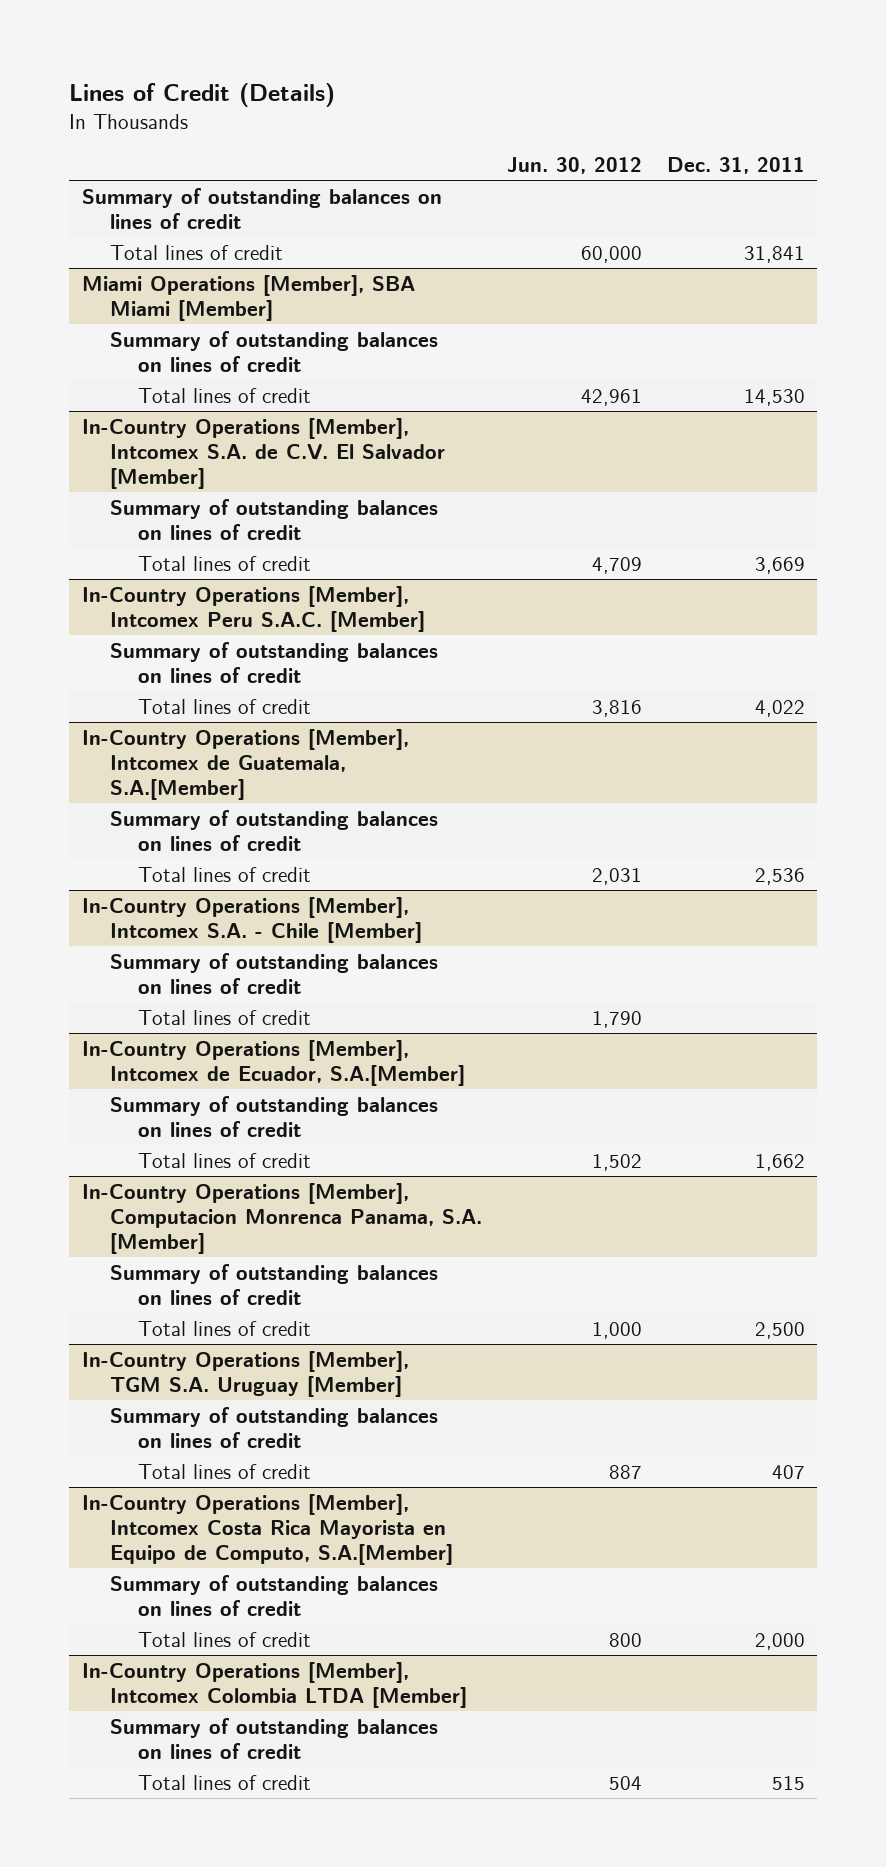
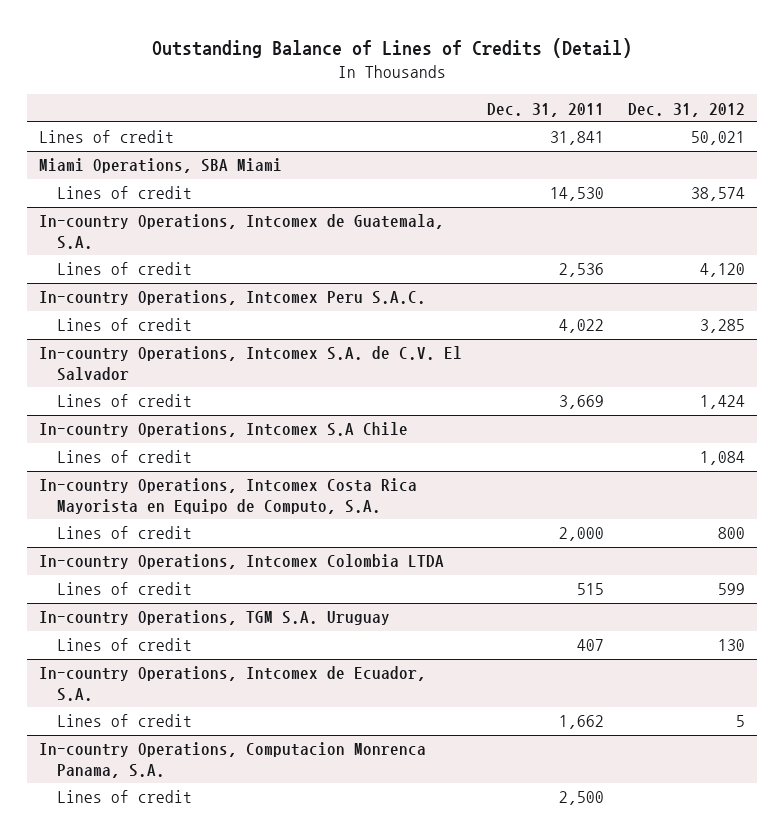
- Lines of Credit (Details)
+ Outstanding Balance of Lines of Credits (Detail)
- | Jun. 30, 2012 | Dec. 31, 2011
+ | Dec. 31, 2011 | Dec. 31, 2012
- Summary of outstanding balances on lines of credit
- Total lines of credit | 60,000 | 31,841
- Miami Operations [Member], SBA Miami [Member]
- Summary of outstanding balances on lines of credit
- Total lines of credit | 42,961 | 14,530
- In-Country Operations [Member], Intcomex S.A. de C.V. El Salvador [Member]
- Summary of outstanding balances on lines of credit
- Total lines of credit | 4,709 | 3,669
- In-Country Operations [Member], Intcomex Peru S.A.C. [Member]
- Summary of outstanding balances on lines of credit
- Total lines of credit | 3,816 | 4,022
- In-Country Operations [Member], Intcomex de Guatemala, S.A.[Member]
- Summary of outstanding balances on lines of credit
- Total lines of credit | 2,031 | 2,536
- In-Country Operations [Member], Intcomex S.A. - Chile [Member]
- Summary of outstanding balances on lines of credit
- Total lines of credit | 1,790 |
- In-Country Operations [Member], Intcomex de Ecuador, S.A.[Member]
- Summary of outstanding balances on lines of credit
- Total lines of credit | 1,502 | 1,662
- In-Country Operations [Member], Computacion Monrenca Panama, S.A. [Member]
- Summary of outstanding balances on lines of credit
- Total lines of credit | 1,000 | 2,500
- In-Country Operations [Member], TGM S.A. Uruguay [Member]
- Summary of outstanding balances on lines of credit
- Total lines of credit | 887 | 407
- In-Country Operations [Member], Intcomex Costa Rica Mayorista en Equipo de Computo, S.A.[Member]
- Summary of outstanding balances on lines of credit
- Total lines of credit | 800 | 2,000
- In-Country Operations [Member], Intcomex Colombia LTDA [Member]
- Summary of outstanding balances on lines of credit
- Total lines of credit | 504 | 515
+ Lines of credit | 31,841 | 50,021
+ Miami Operations, SBA Miami
+ Lines of credit | 14,530 | 38,574
+ In-country Operations, Intcomex de Guatemala, S.A.
+ Lines of credit | 2,536 | 4,120
+ In-country Operations, Intcomex Peru S.A.C.
+ Lines of credit | 4,022 | 3,285
+ In-country Operations, Intcomex S.A. de C.V. El Salvador
+ Lines of credit | 3,669 | 1,424
+ In-country Operations, Intcomex S.A Chile
+ Lines of credit | | 1,084
+ In-country Operations, Intcomex Costa Rica Mayorista en Equipo de Computo, S.A.
+ Lines of credit | 2,000 | 800
+ In-country Operations, Intcomex Colombia LTDA
+ Lines of credit | 515 | 599
+ In-country Operations, TGM S.A. Uruguay
+ Lines of credit | 407 | 130
+ In-country Operations, Intcomex de Ecuador, S.A.
+ Lines of credit | 1,662 | 5
+ In-country Operations, Computacion Monrenca Panama, S.A.
+ Lines of credit | 2,500 |

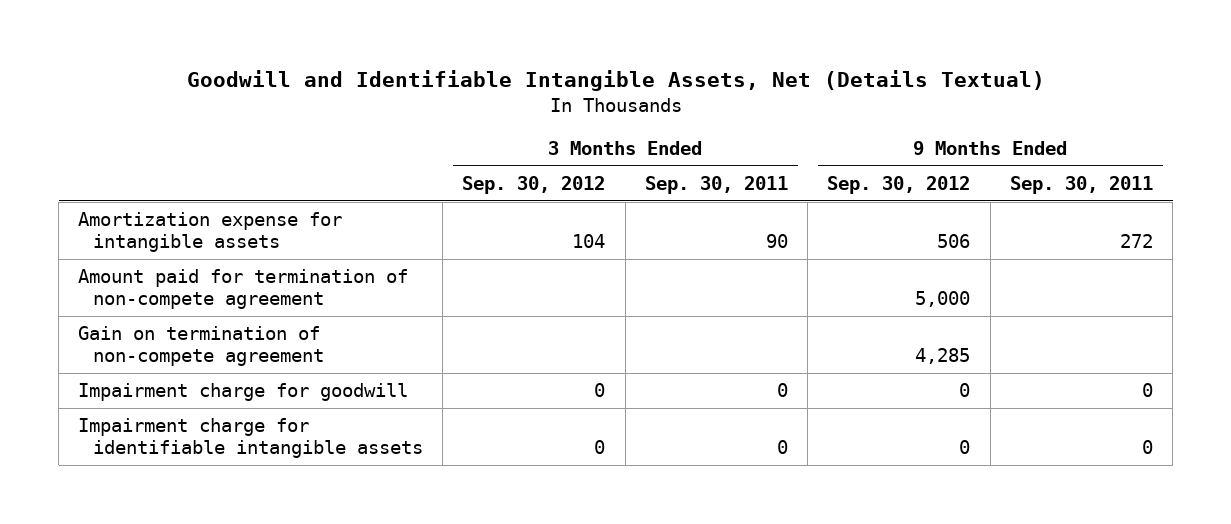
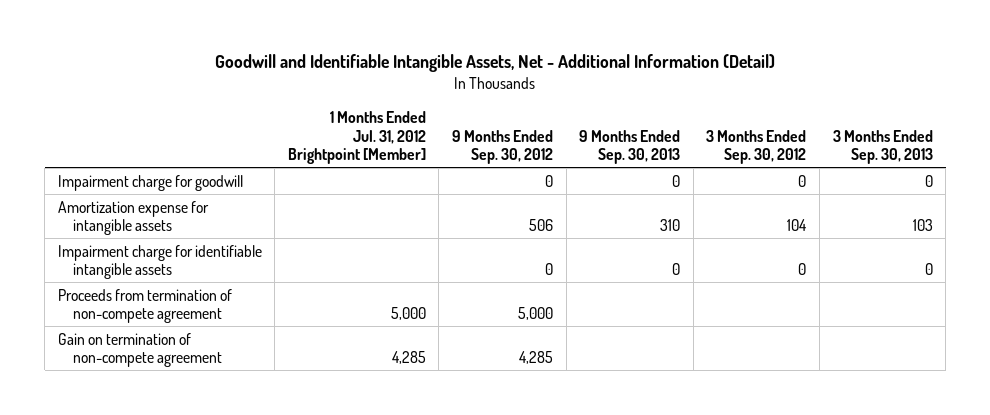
- Goodwill and Identifiable Intangible Assets, Net (Details Textual)
+ Goodwill and Identifiable Intangible Assets, Net - Additional Information (Detail)
- | 3 Months Ended Sep. 30, 2012 | 3 Months Ended Sep. 30, 2011 | 9 Months Ended Sep. 30, 2012 | 9 Months Ended Sep. 30, 2011
+ | 1 Months Ended Jul. 31, 2012 Brightpoint [Member] | 9 Months Ended Sep. 30, 2012 | 9 Months Ended Sep. 30, 2013 | 3 Months Ended Sep. 30, 2012 | 3 Months Ended Sep. 30, 2013
- Amount paid for termination of non-compete agreement | | | 5,000 |
moved down: Amortization expense for intangible assets | | 506 | 310 | 104 | 103
+ Proceeds from termination of non-compete agreement | 5,000 | 5,000 | | |
moved down: Gain on termination of non-compete agreement | 4,285 | 4,285 | | |

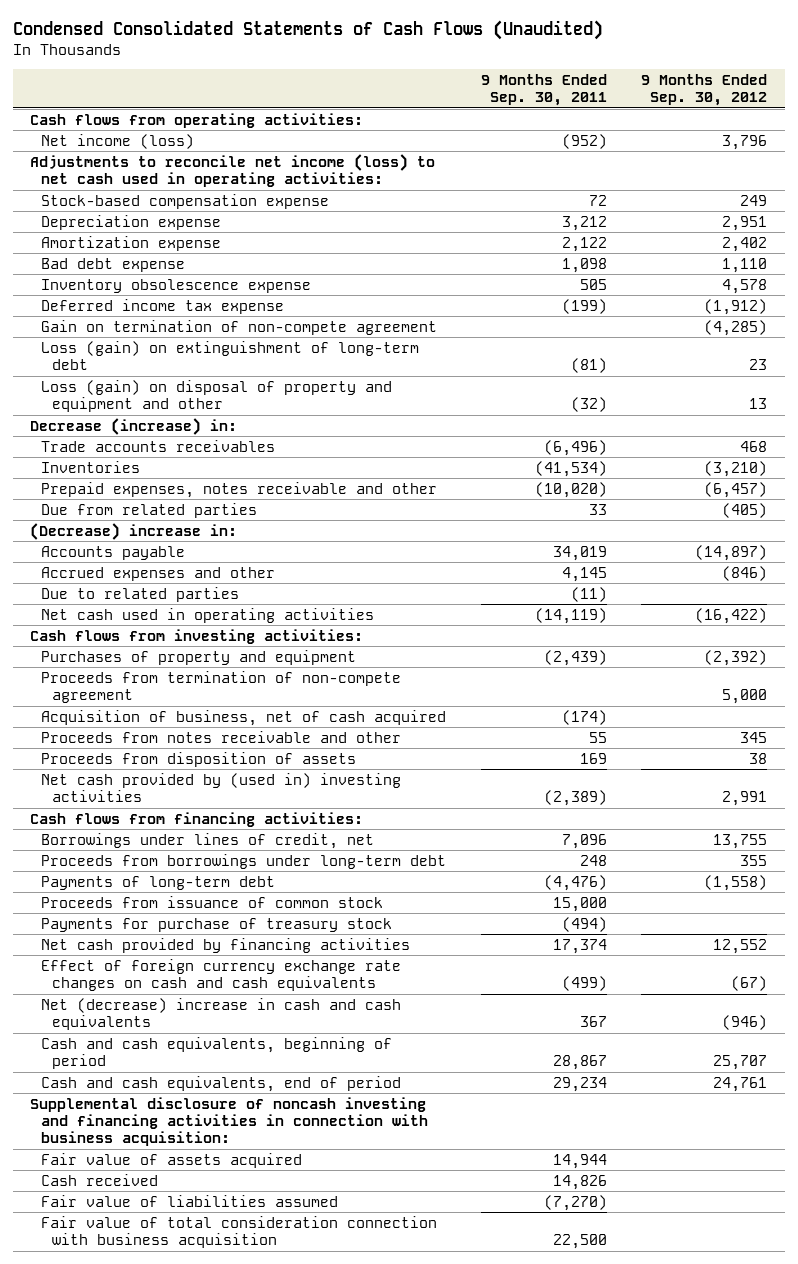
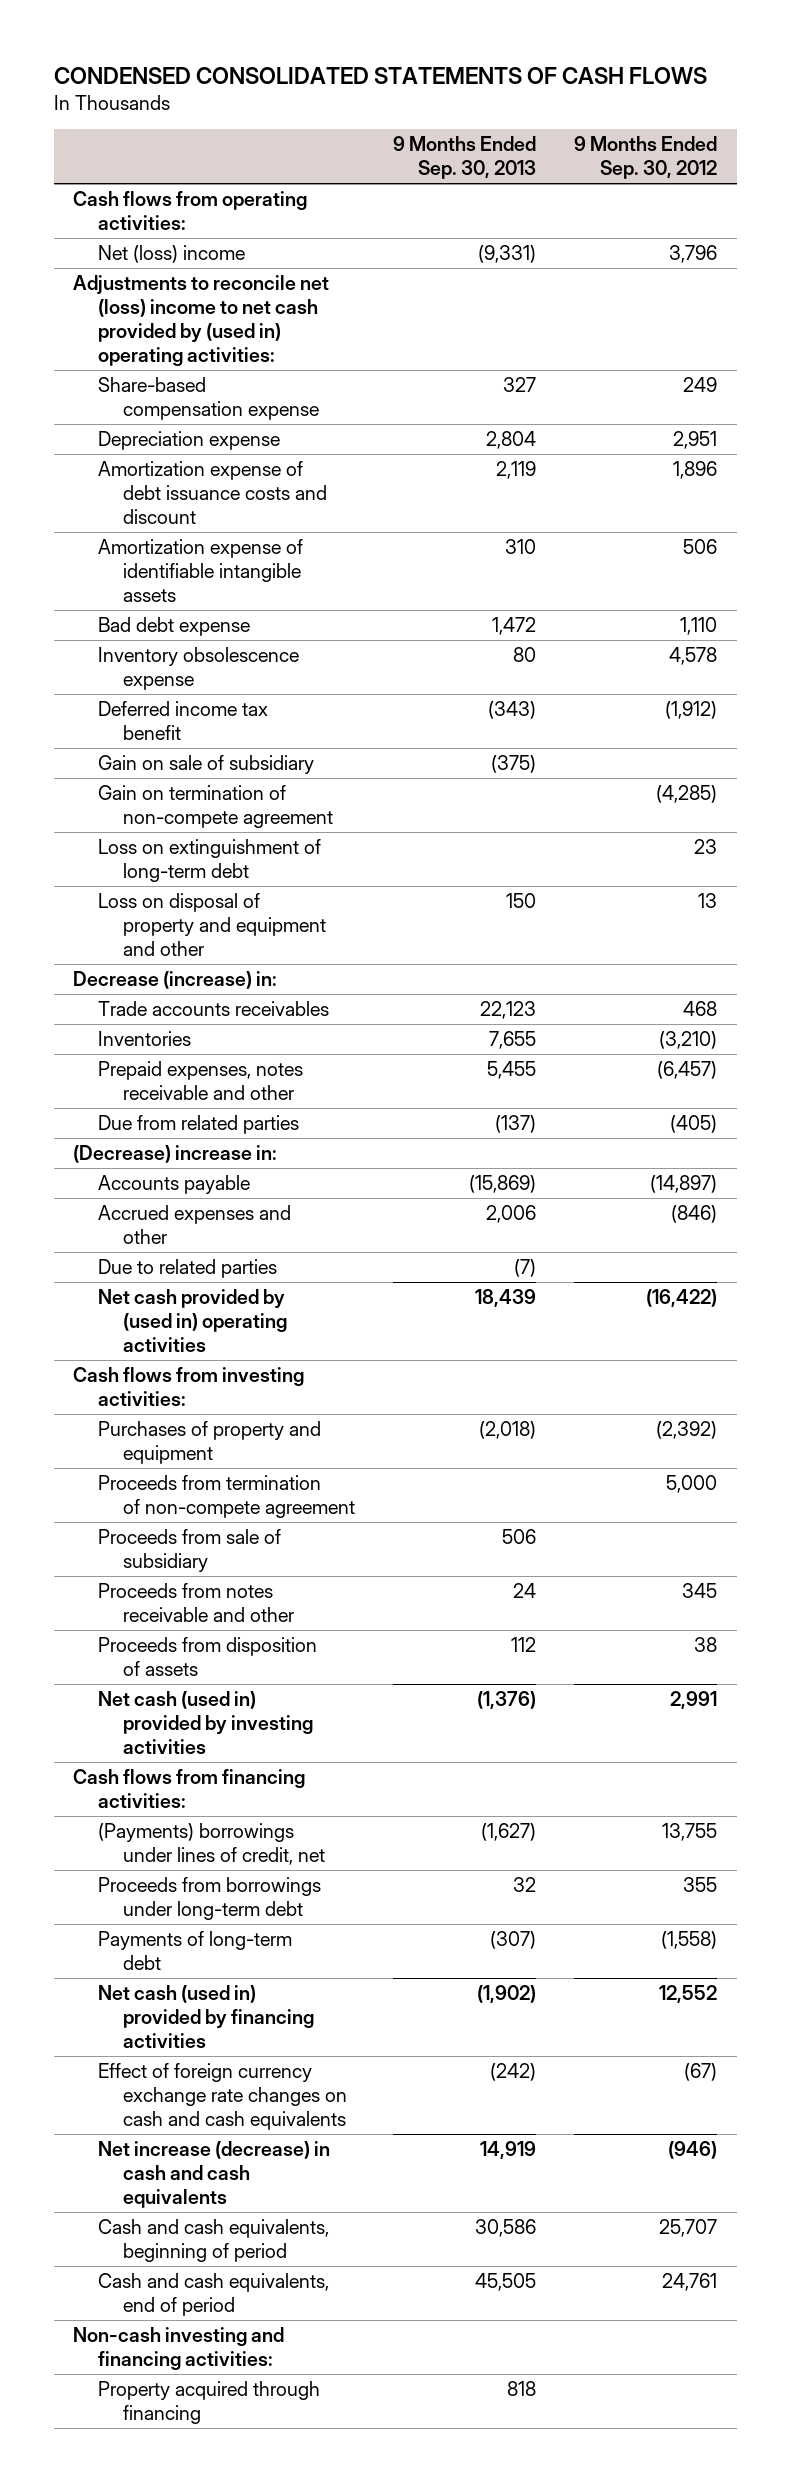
- Condensed Consolidated Statements of Cash Flows (Unaudited)
+ CONDENSED CONSOLIDATED STATEMENTS OF CASH FLOWS
- | 9 Months Ended Sep. 30, 2011 | 9 Months Ended Sep. 30, 2012
+ | 9 Months Ended Sep. 30, 2013 | 9 Months Ended Sep. 30, 2012
- Net income (loss) | (952) | 3,796
- Adjustments to reconcile net income (loss) to net cash used in operating activities:
- Stock-based compensation expense | 72 | 249
+ Net (loss) income | (9,331) | 3,796
+ Adjustments to reconcile net (loss) income to net cash provided by (used in) operating activities:
+ Share-based compensation expense | 327 | 249
- Amortization expense | 2,122 | 2,402
+ Amortization expense of debt issuance costs and discount | 2,119 | 1,896
+ Amortization expense of identifiable intangible assets | 310 | 506
- Deferred income tax expense | (199) | (1,912)
+ Deferred income tax benefit | (343) | (1,912)
+ Gain on sale of subsidiary | (375) |
- Loss (gain) on extinguishment of long-term debt | (81) | 23
- Loss (gain) on disposal of property and equipment and other | (32) | 13
+ Loss on extinguishment of long-term debt | | 23
+ Loss on disposal of property and equipment and other | 150 | 13
- Net cash used in operating activities | (14,119) | (16,422)
+ Net cash provided by (used in) operating activities | 18,439 | (16,422)
- Acquisition of business, net of cash acquired | (174) |
+ Proceeds from sale of subsidiary | 506 |
- Net cash provided by (used in) investing activities | (2,389) | 2,991
+ Net cash (used in) provided by investing activities | (1,376) | 2,991
- Borrowings under lines of credit, net | 7,096 | 13,755
+ (Payments) borrowings under lines of credit, net | (1,627) | 13,755
- Proceeds from issuance of common stock | 15,000 |
- Payments for purchase of treasury stock | (494) |
- Net cash provided by financing activities | 17,374 | 12,552
+ Net cash (used in) provided by financing activities | (1,902) | 12,552
- Net (decrease) increase in cash and cash equivalents | 367 | (946)
+ Net increase (decrease) in cash and cash equivalents | 14,919 | (946)
- Supplemental disclosure of noncash investing and financing activities in connection with business acquisition:
- Fair value of assets acquired | 14,944 |
- Cash received | 14,826 |
- Fair value of liabilities assumed | (7,270) |
- Fair value of total consideration connection with business acquisition | 22,500 |
+ Non-cash investing and financing activities:
+ Property acquired through financing | 818 |

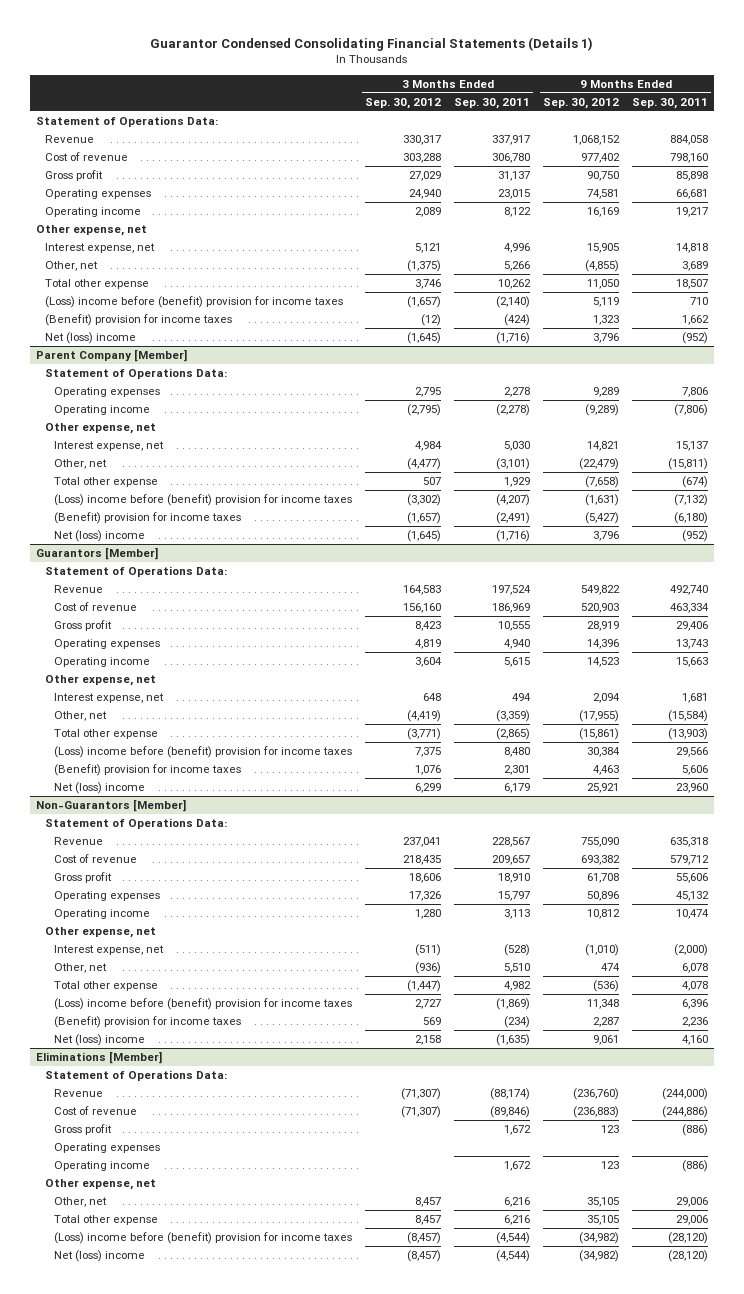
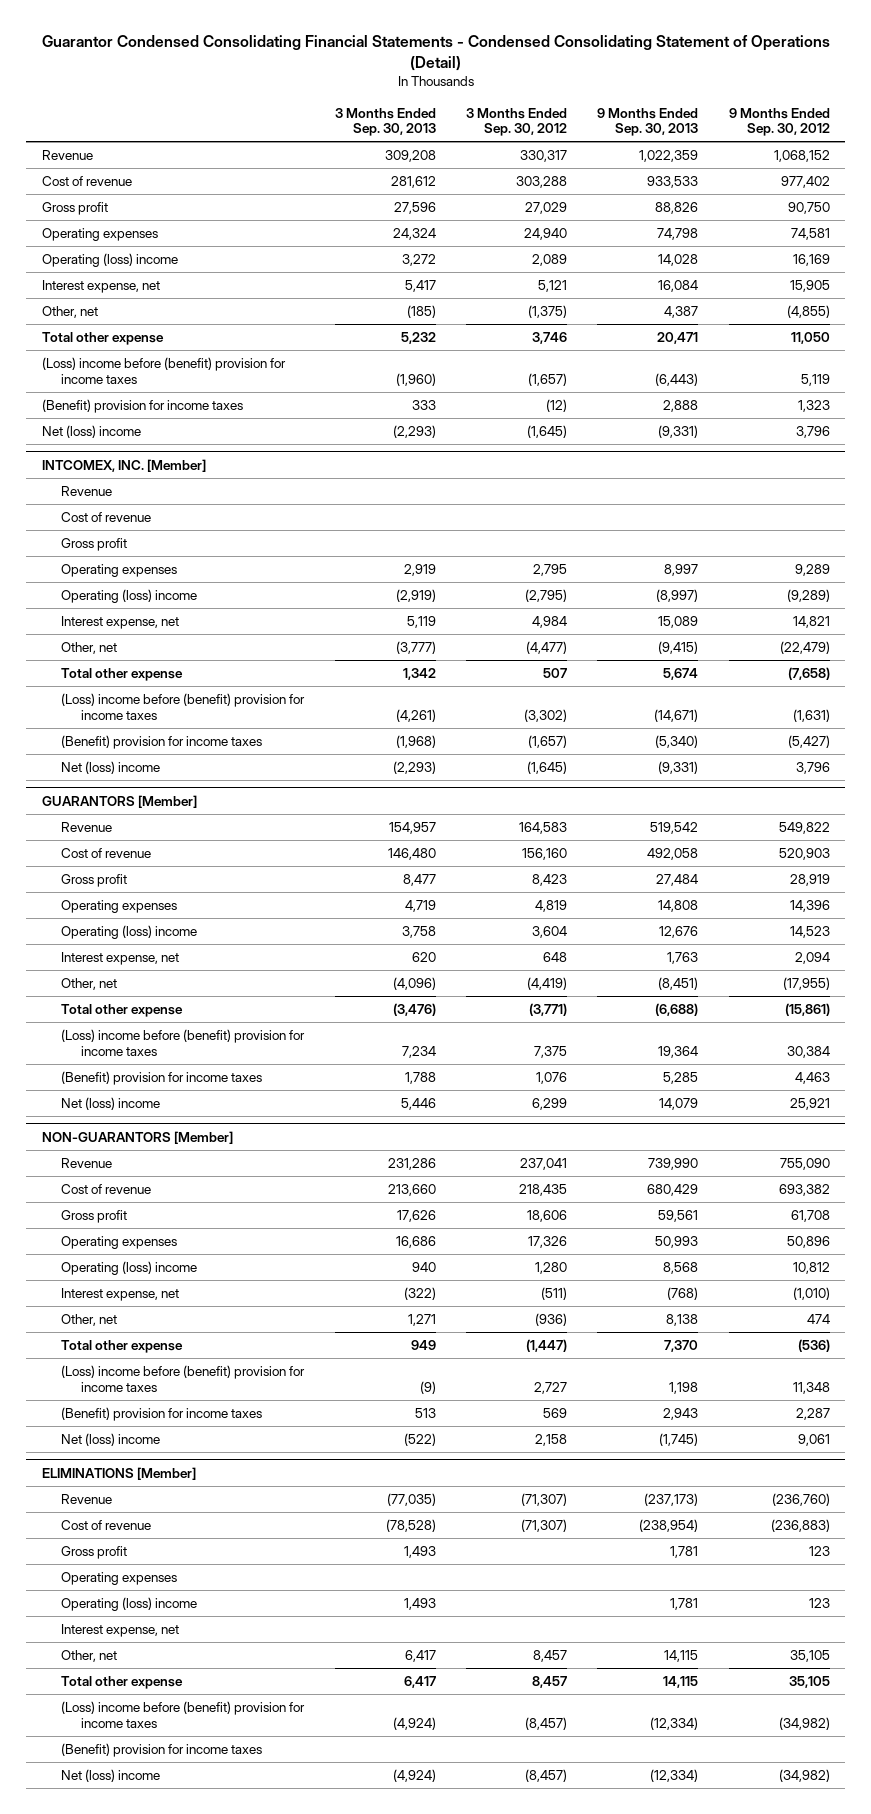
- Guarantor Condensed Consolidating Financial Statements (Details 1)
+ Guarantor Condensed Consolidating Financial Statements - Condensed Consolidating Statement of Operations (Detail)
- | 3 Months Ended Sep. 30, 2012 | 3 Months Ended Sep. 30, 2011 | 9 Months Ended Sep. 30, 2012 | 9 Months Ended Sep. 30, 2011
+ | 3 Months Ended Sep. 30, 2013 | 3 Months Ended Sep. 30, 2012 | 9 Months Ended Sep. 30, 2013 | 9 Months Ended Sep. 30, 2012
- Statement of Operations Data:
- Operating income | 2,089 | 8,122 | 16,169 | 19,217
- Other expense, net
+ Operating (loss) income | 3,272 | 2,089 | 14,028 | 16,169
- Parent Company [Member]
- Statement of Operations Data:
+ INTCOMEX, INC. [Member]
+ Revenue
+ Cost of revenue
+ Gross profit
- Operating income | (2,795) | (2,278) | (9,289) | (7,806)
- Other expense, net
+ Operating (loss) income | (2,919) | (2,795) | (8,997) | (9,289)
- Guarantors [Member]
- Statement of Operations Data:
+ GUARANTORS [Member]
- Operating income | 3,604 | 5,615 | 14,523 | 15,663
- Other expense, net
+ Operating (loss) income | 3,758 | 3,604 | 12,676 | 14,523
- Non-Guarantors [Member]
- Statement of Operations Data:
+ NON-GUARANTORS [Member]
- Operating income | 1,280 | 3,113 | 10,812 | 10,474
- Other expense, net
+ Operating (loss) income | 940 | 1,280 | 8,568 | 10,812
- Eliminations [Member]
- Statement of Operations Data:
+ ELIMINATIONS [Member]
- Operating income | | 1,672 | 123 | (886)
- Other expense, net
+ Operating (loss) income | 1,493 | | 1,781 | 123
+ Interest expense, net
+ (Benefit) provision for income taxes

